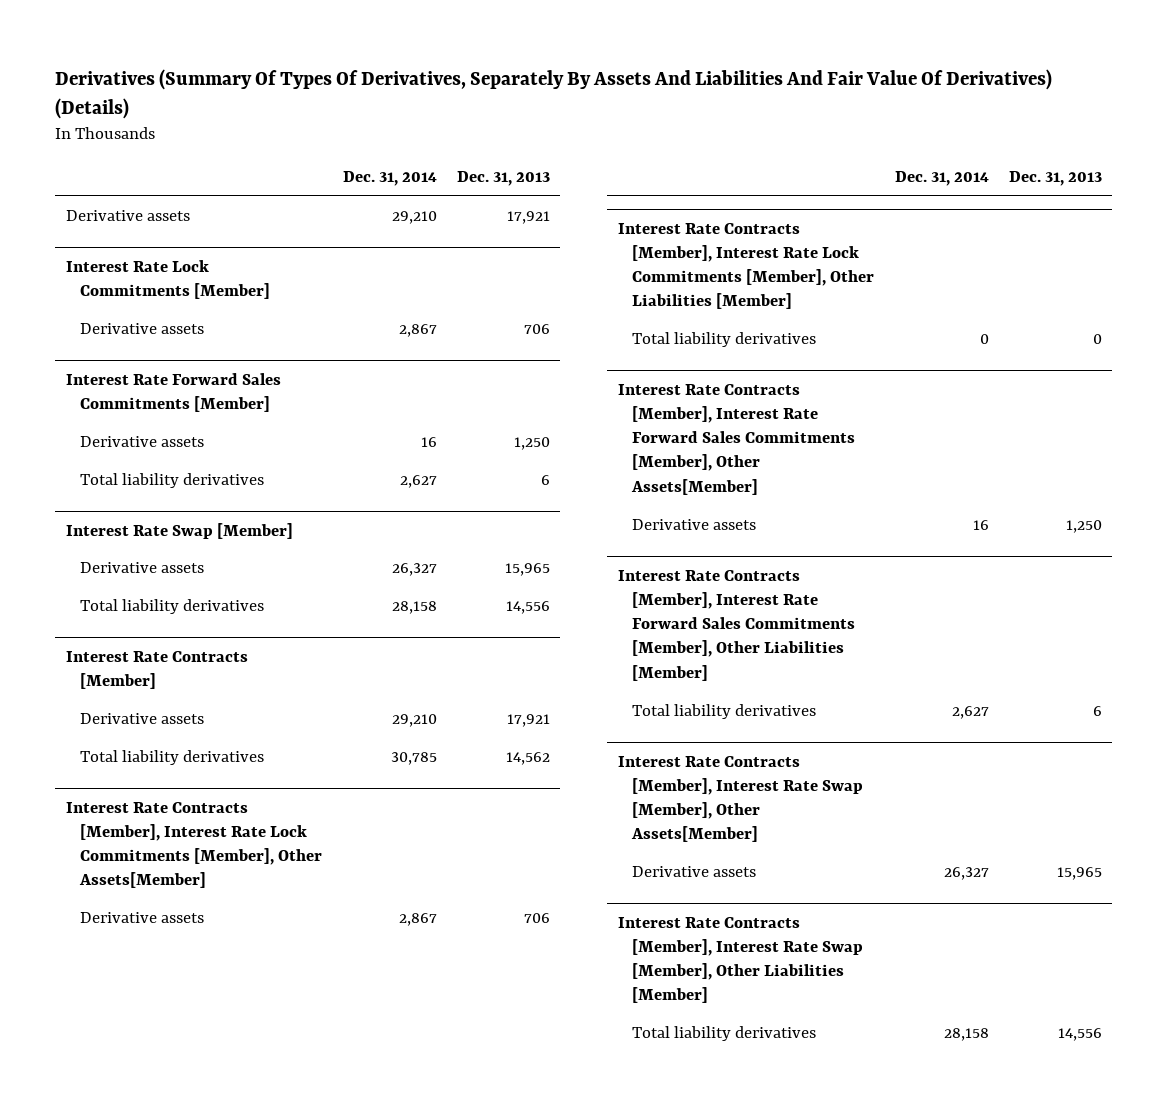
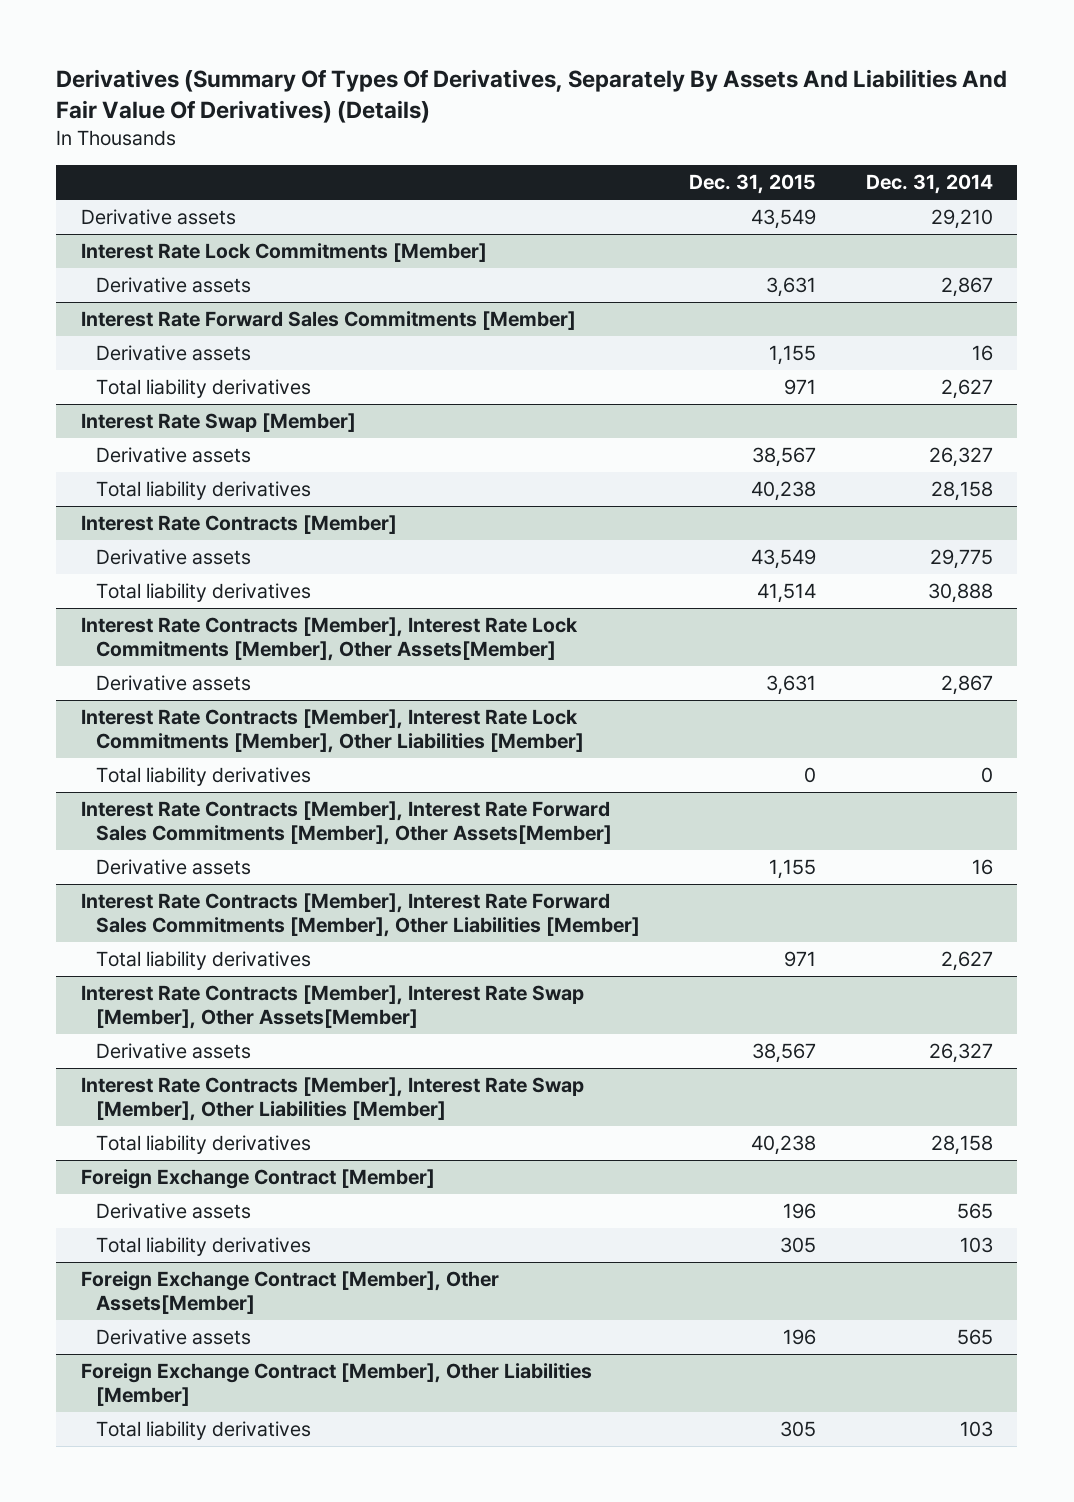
- | Dec. 31, 2014 | Dec. 31, 2013
+ | Dec. 31, 2015 | Dec. 31, 2014
@ Interest Rate Contracts [Member]
- Derivative assets | 29,210 | 17,921
- Total liability derivatives | 30,785 | 14,562
+ Derivative assets | 43,549 | 29,775
+ Total liability derivatives | 41,514 | 30,888
+ Foreign Exchange Contract [Member]
+ Derivative assets | 196 | 565
+ Total liability derivatives | 305 | 103
+ Foreign Exchange Contract [Member], Other Assets[Member]
+ Derivative assets | 196 | 565
+ Foreign Exchange Contract [Member], Other Liabilities [Member]
+ Total liability derivatives | 305 | 103

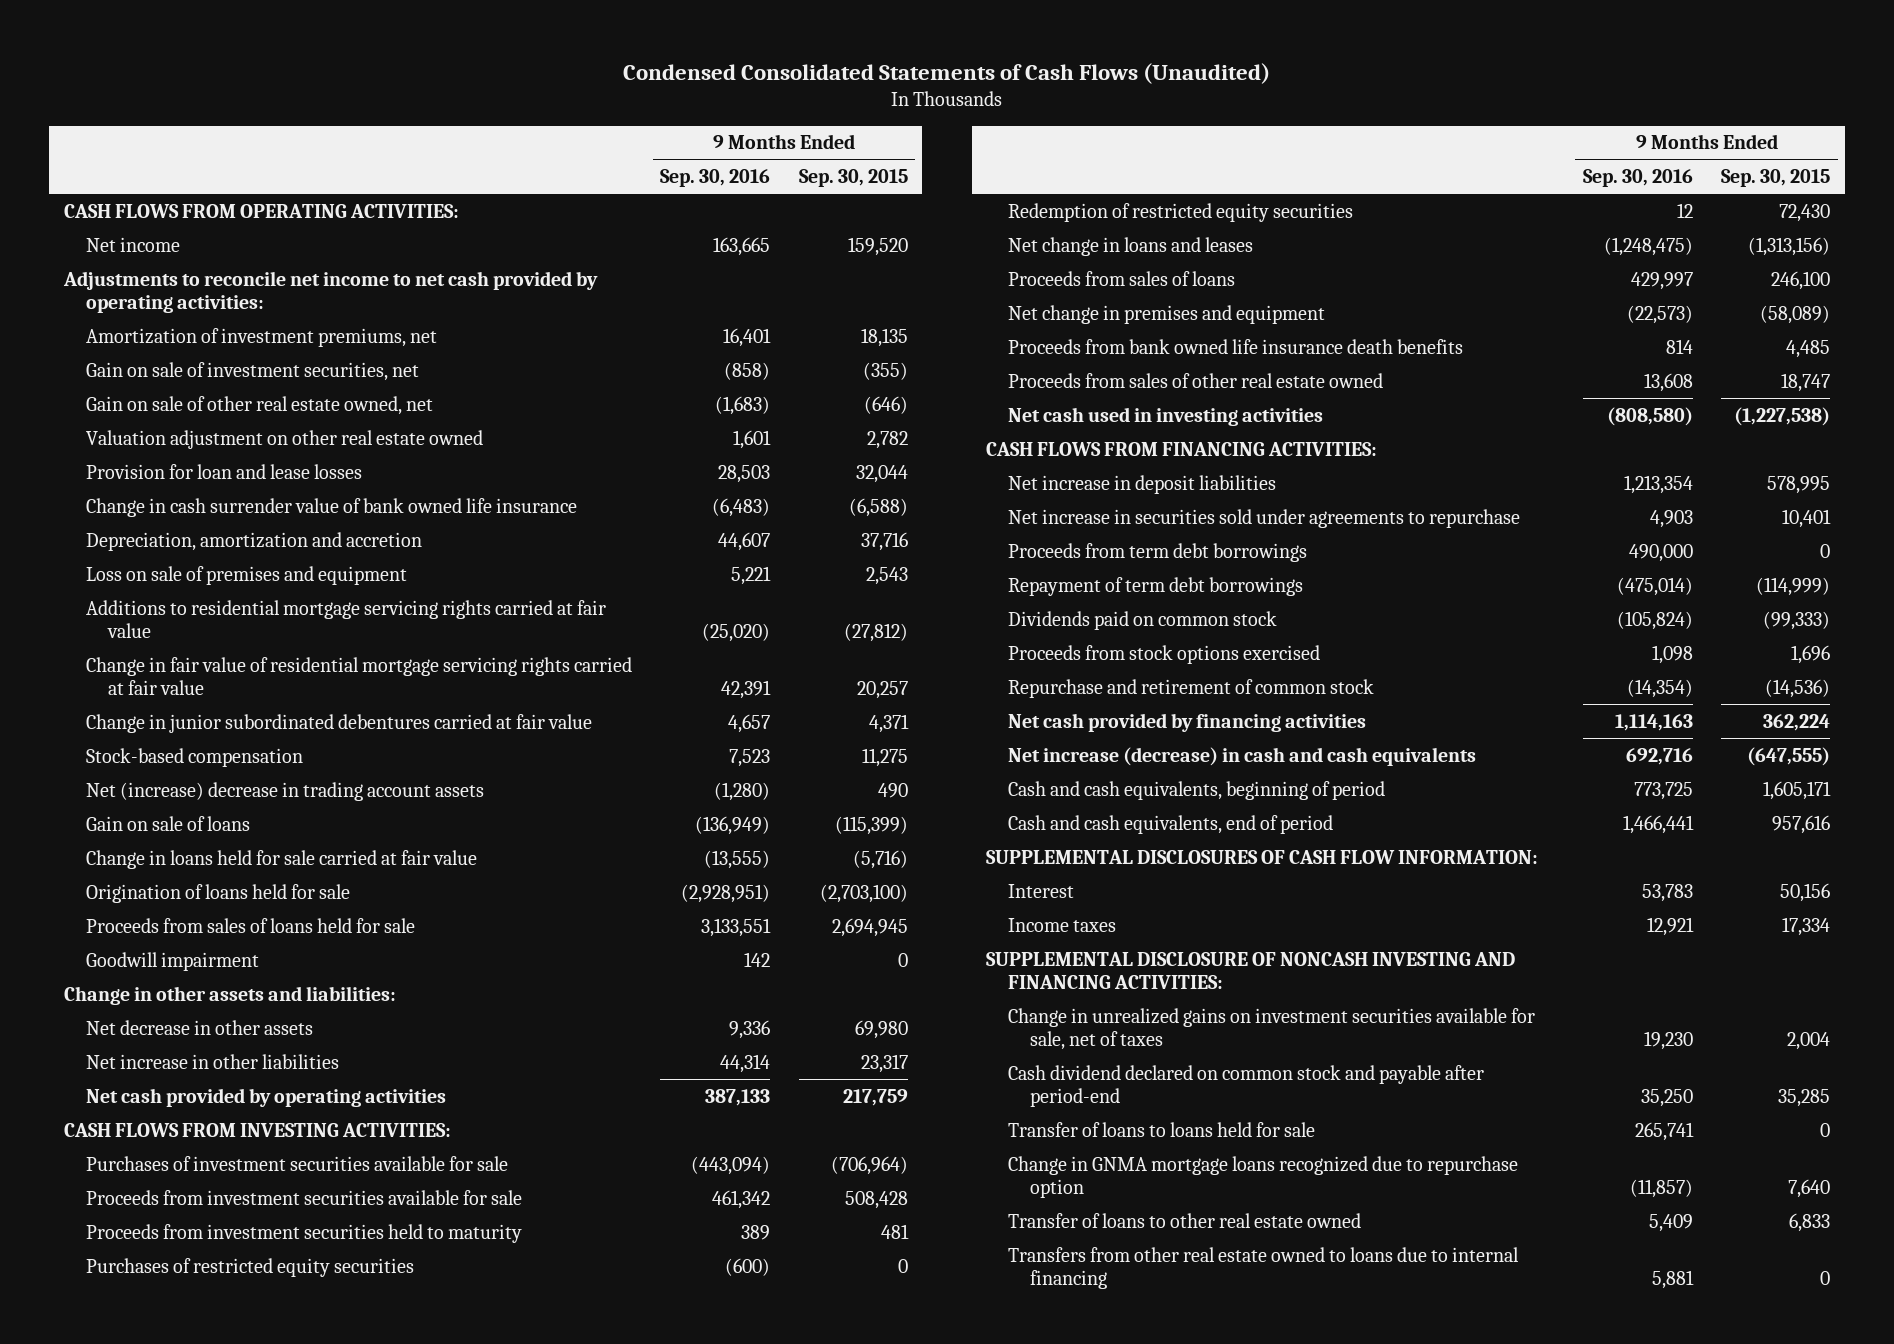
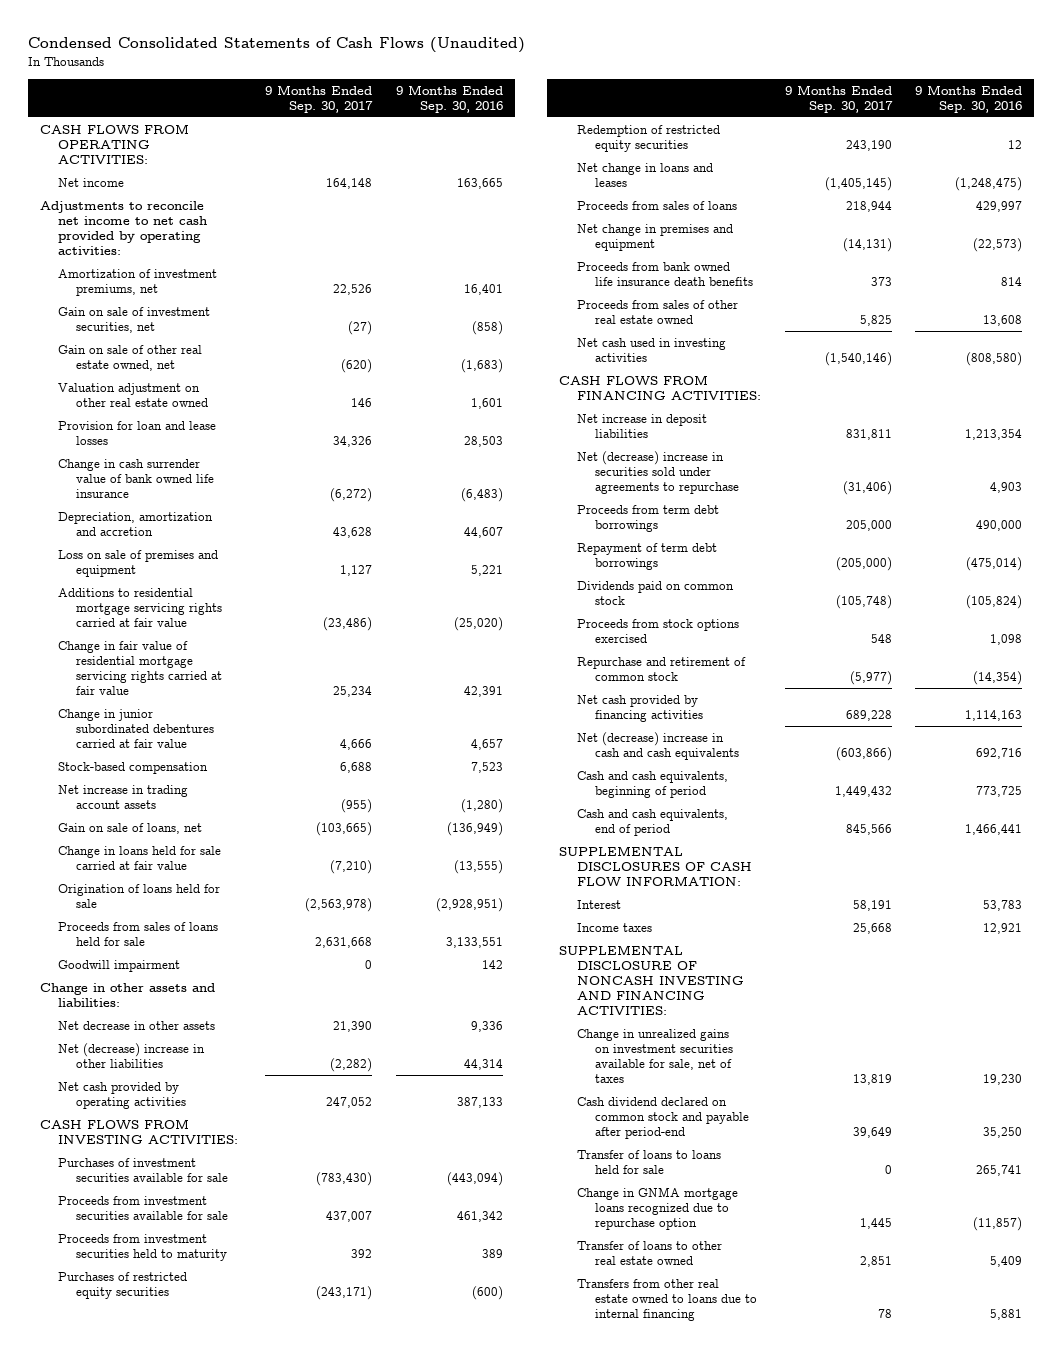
- | 9 Months Ended Sep. 30, 2016 | 9 Months Ended Sep. 30, 2015
+ | 9 Months Ended Sep. 30, 2017 | 9 Months Ended Sep. 30, 2016
- Net (increase) decrease in trading account assets | (1,280) | 490
- Gain on sale of loans | (136,949) | (115,399)
+ Net increase in trading account assets | (955) | (1,280)
+ Gain on sale of loans, net | (103,665) | (136,949)
- Net increase in other liabilities | 44,314 | 23,317
+ Net (decrease) increase in other liabilities | (2,282) | 44,314
- Net increase in securities sold under agreements to repurchase | 4,903 | 10,401
+ Net (decrease) increase in securities sold under agreements to repurchase | (31,406) | 4,903
- Net increase (decrease) in cash and cash equivalents | 692,716 | (647,555)
+ Net (decrease) increase in cash and cash equivalents | (603,866) | 692,716

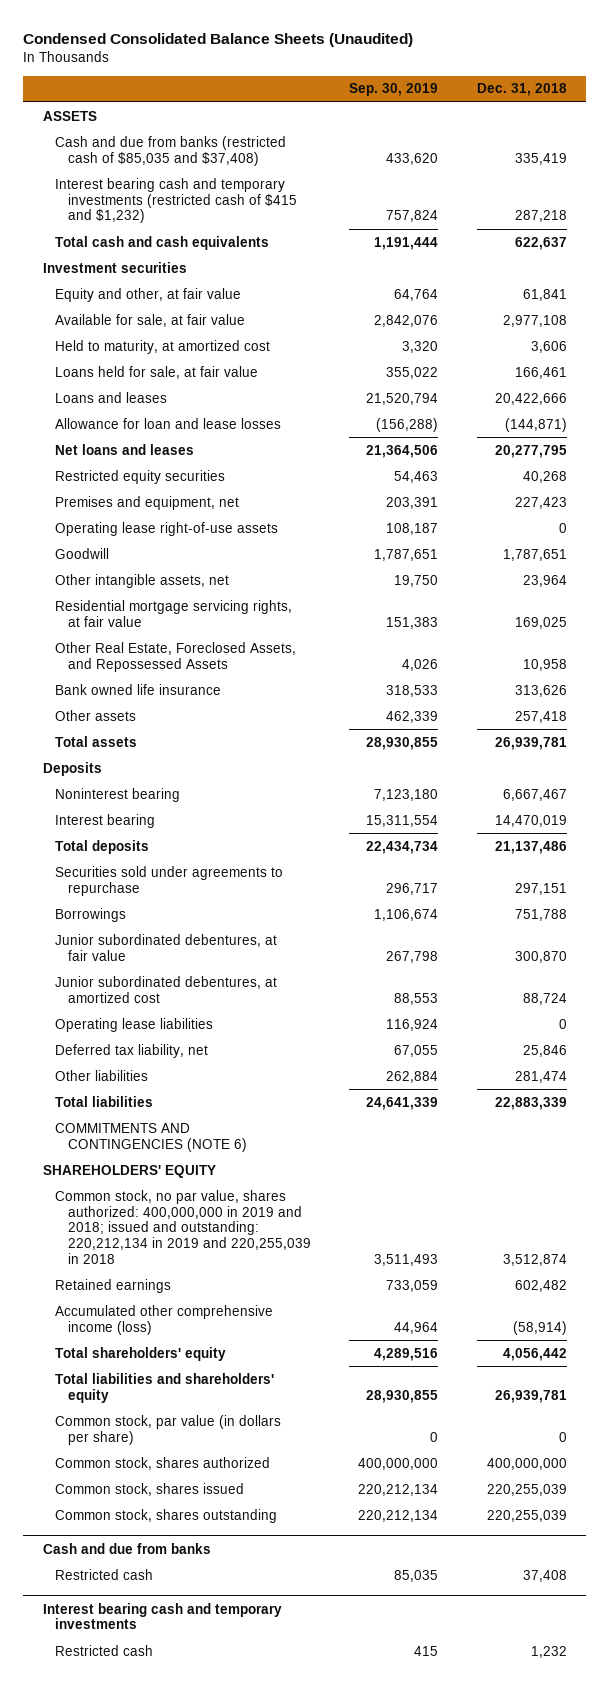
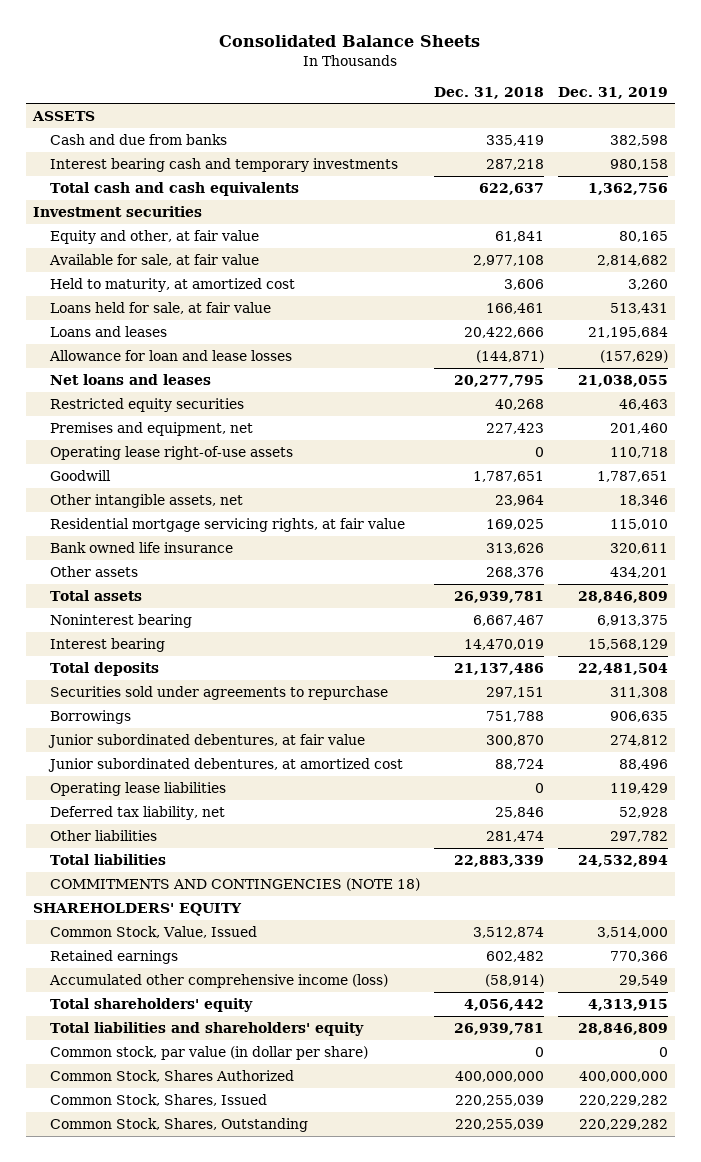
- Condensed Consolidated Balance Sheets (Unaudited)
+ Consolidated Balance Sheets
- | Sep. 30, 2019 | Dec. 31, 2018
+ | Dec. 31, 2018 | Dec. 31, 2019
- Cash and due from banks (restricted cash of $85,035 and $37,408) | 433,620 | 335,419
- Interest bearing cash and temporary investments (restricted cash of $415 and $1,232) | 757,824 | 287,218
+ Cash and due from banks | 335,419 | 382,598
+ Interest bearing cash and temporary investments | 287,218 | 980,158
- Other Real Estate, Foreclosed Assets, and Repossessed Assets | 4,026 | 10,958
- Other assets | 462,339 | 257,418
+ Other assets | 268,376 | 434,201
- Deposits
- COMMITMENTS AND CONTINGENCIES (NOTE 6)
+ COMMITMENTS AND CONTINGENCIES (NOTE 18)
- Common stock, no par value, shares authorized: 400,000,000 in 2019 and 2018; issued and outstanding: 220,212,134 in 2019 and 220,255,039 in 2018 | 3,511,493 | 3,512,874
+ Common Stock, Value, Issued | 3,512,874 | 3,514,000
- Common stock, par value (in dollars per share) | 0 | 0
- Common stock, shares authorized | 400,000,000 | 400,000,000
- Common stock, shares issued | 220,212,134 | 220,255,039
- Common stock, shares outstanding | 220,212,134 | 220,255,039
- Cash and due from banks
- Restricted cash | 85,035 | 37,408
- Interest bearing cash and temporary investments
- Restricted cash | 415 | 1,232
+ Common stock, par value (in dollar per share) | 0 | 0
+ Common Stock, Shares Authorized | 400,000,000 | 400,000,000
+ Common Stock, Shares, Issued | 220,255,039 | 220,229,282
+ Common Stock, Shares, Outstanding | 220,255,039 | 220,229,282

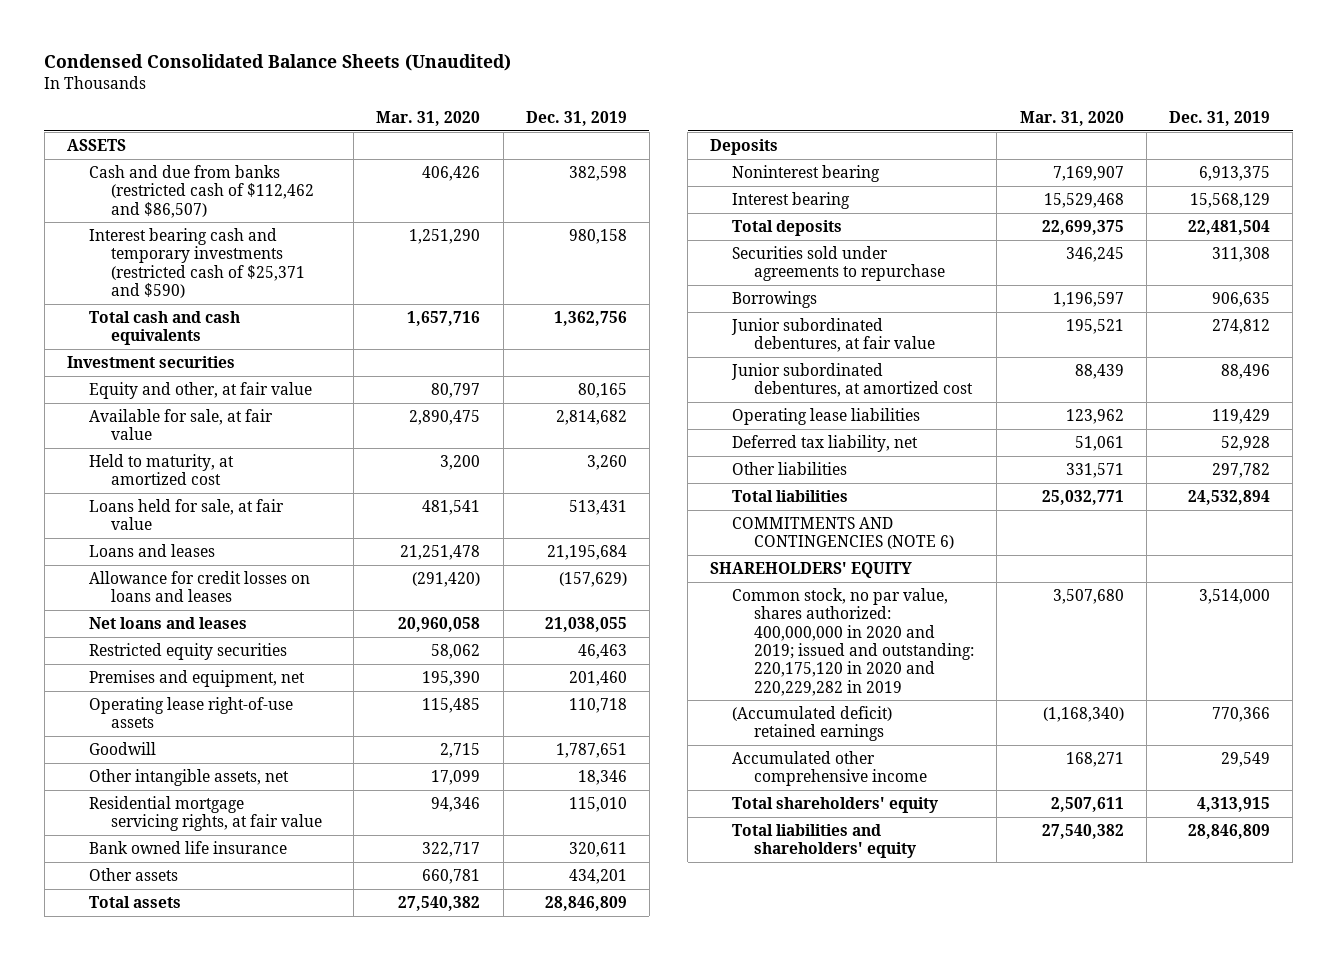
- Consolidated Balance Sheets
+ Condensed Consolidated Balance Sheets (Unaudited)
- | Dec. 31, 2018 | Dec. 31, 2019
+ | Mar. 31, 2020 | Dec. 31, 2019
- Cash and due from banks | 335,419 | 382,598
- Interest bearing cash and temporary investments | 287,218 | 980,158
+ Cash and due from banks (restricted cash of $112,462 and $86,507) | 406,426 | 382,598
+ Interest bearing cash and temporary investments (restricted cash of $25,371 and $590) | 1,251,290 | 980,158
- Allowance for loan and lease losses | (144,871) | (157,629)
+ Allowance for credit losses on loans and leases | (291,420) | (157,629)
+ Deposits
- COMMITMENTS AND CONTINGENCIES (NOTE 18)
+ COMMITMENTS AND CONTINGENCIES (NOTE 6)
- Common Stock, Value, Issued | 3,512,874 | 3,514,000
- Retained earnings | 602,482 | 770,366
- Accumulated other comprehensive income (loss) | (58,914) | 29,549
+ Common stock, no par value, shares authorized: 400,000,000 in 2020 and 2019; issued and outstanding: 220,175,120 in 2020 and 220,229,282 in 2019 | 3,507,680 | 3,514,000
+ (Accumulated deficit) retained earnings | (1,168,340) | 770,366
+ Accumulated other comprehensive income | 168,271 | 29,549
- Common stock, par value (in dollar per share) | 0 | 0
- Common Stock, Shares Authorized | 400,000,000 | 400,000,000
- Common Stock, Shares, Issued | 220,255,039 | 220,229,282
- Common Stock, Shares, Outstanding | 220,255,039 | 220,229,282

